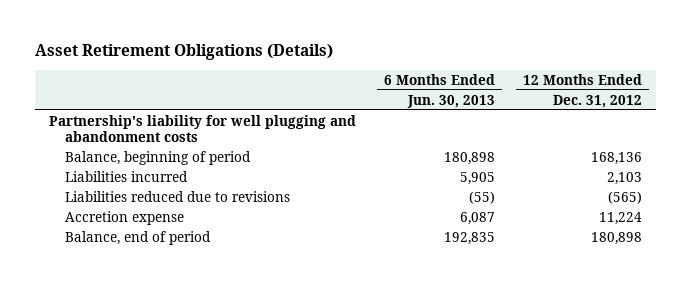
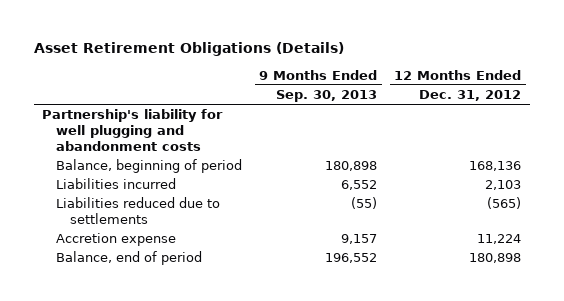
- | 6 Months Ended Jun. 30, 2013 | 12 Months Ended Dec. 31, 2012
+ | 9 Months Ended Sep. 30, 2013 | 12 Months Ended Dec. 31, 2012
- Liabilities reduced due to revisions | (55) | (565)
+ Liabilities reduced due to settlements | (55) | (565)

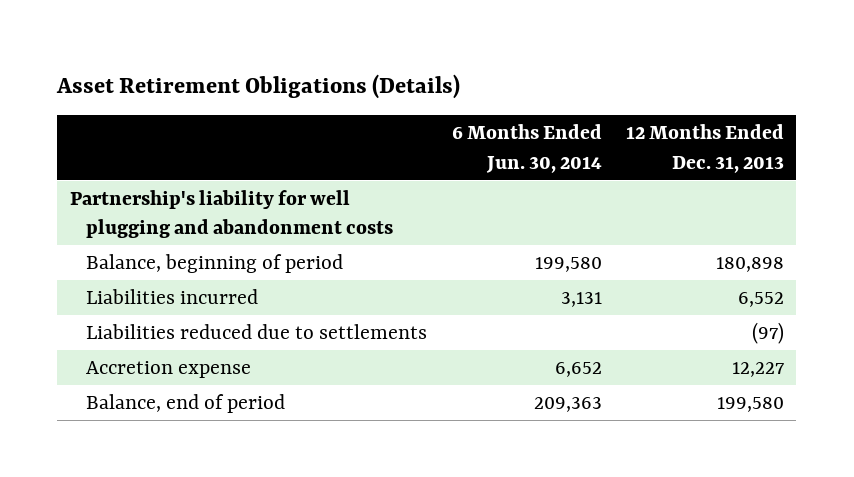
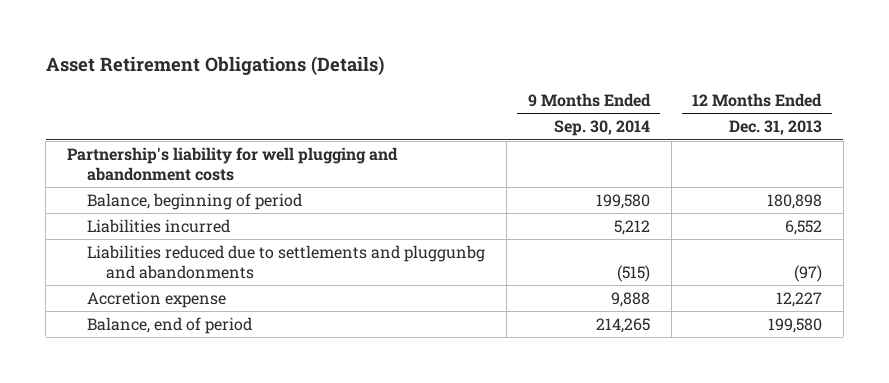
- | 6 Months Ended Jun. 30, 2014 | 12 Months Ended Dec. 31, 2013
+ | 9 Months Ended Sep. 30, 2014 | 12 Months Ended Dec. 31, 2013
- Liabilities reduced due to settlements | | (97)
+ Liabilities reduced due to settlements and pluggunbg and abandonments | (515) | (97)

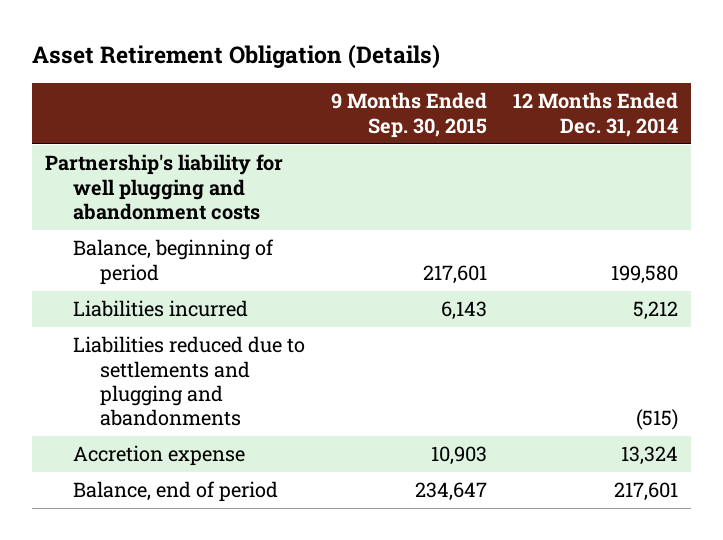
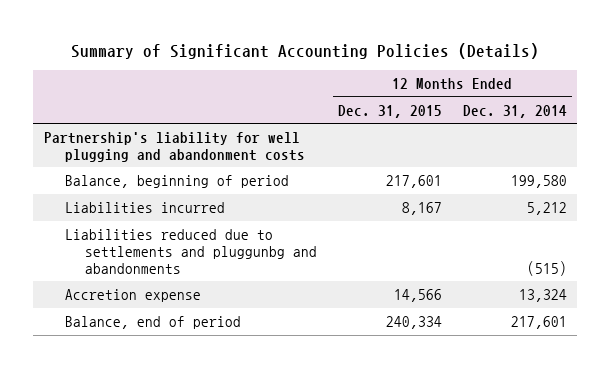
- Asset Retirement Obligation (Details)
+ Summary of Significant Accounting Policies (Details)
- | 9 Months Ended Sep. 30, 2015 | 12 Months Ended Dec. 31, 2014
+ | 12 Months Ended Dec. 31, 2015 | 12 Months Ended Dec. 31, 2014
- Liabilities reduced due to settlements and plugging and abandonments | | (515)
+ Liabilities reduced due to settlements and pluggunbg and abandonments | | (515)

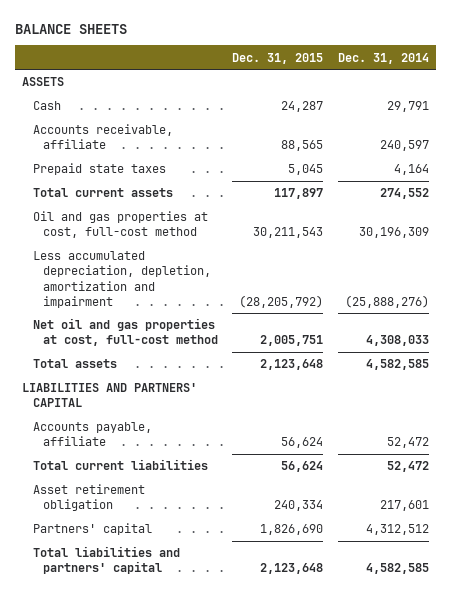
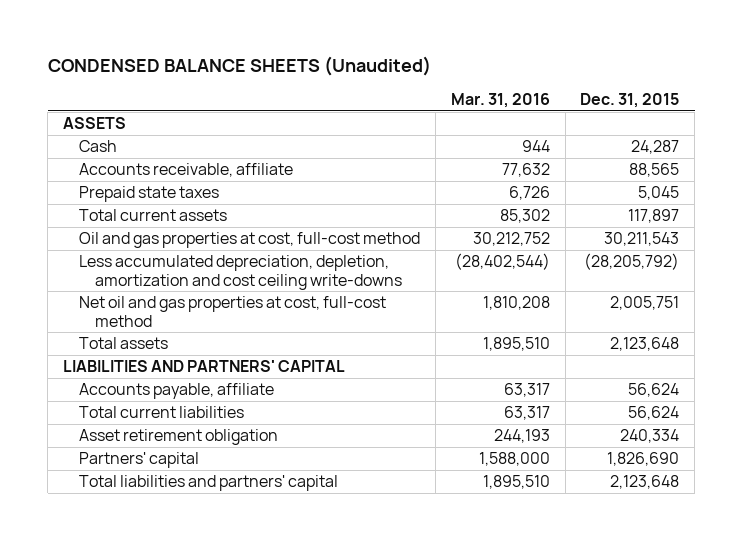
- BALANCE SHEETS
+ CONDENSED BALANCE SHEETS (Unaudited)
- | Dec. 31, 2015 | Dec. 31, 2014
+ | Mar. 31, 2016 | Dec. 31, 2015
- Less accumulated depreciation, depletion, amortization and impairment | (28,205,792) | (25,888,276)
+ Less accumulated depreciation, depletion, amortization and cost ceiling write-downs | (28,402,544) | (28,205,792)

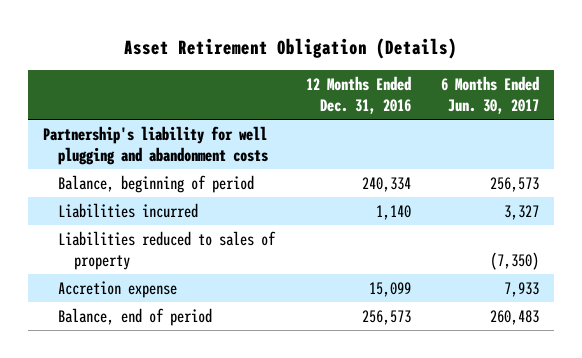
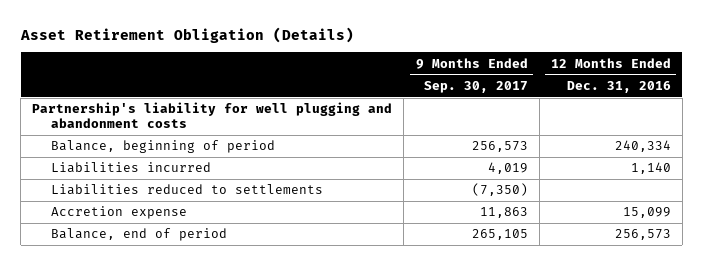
- | 12 Months Ended Dec. 31, 2016 | 6 Months Ended Jun. 30, 2017
+ | 9 Months Ended Sep. 30, 2017 | 12 Months Ended Dec. 31, 2016
- Liabilities reduced to sales of property | | (7,350)
+ Liabilities reduced to settlements | (7,350) |

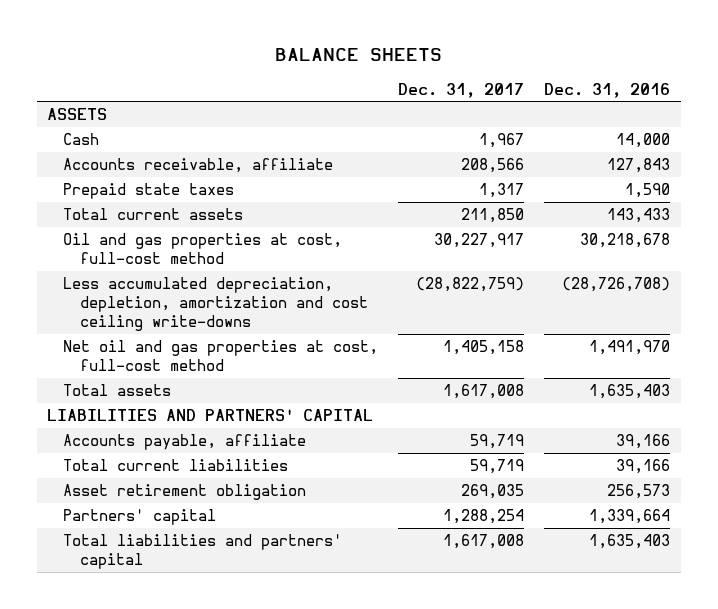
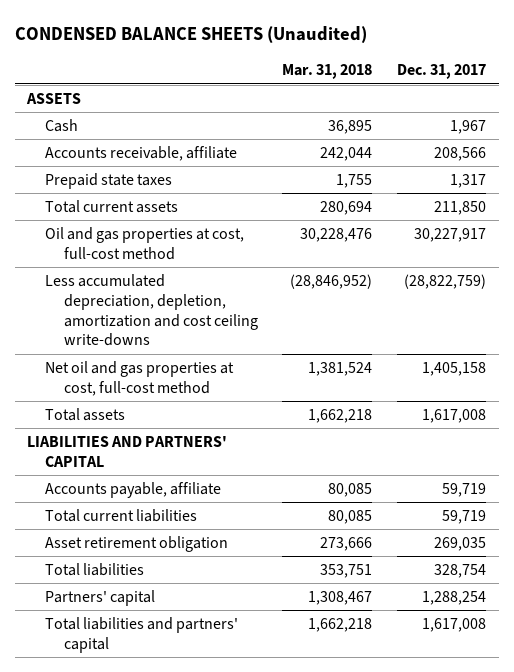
- BALANCE SHEETS
+ CONDENSED BALANCE SHEETS (Unaudited)
- | Dec. 31, 2017 | Dec. 31, 2016
+ | Mar. 31, 2018 | Dec. 31, 2017
+ Total liabilities | 353,751 | 328,754

